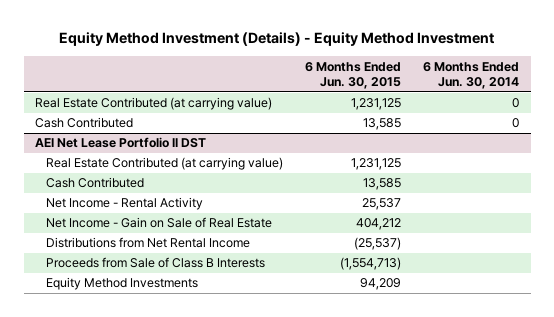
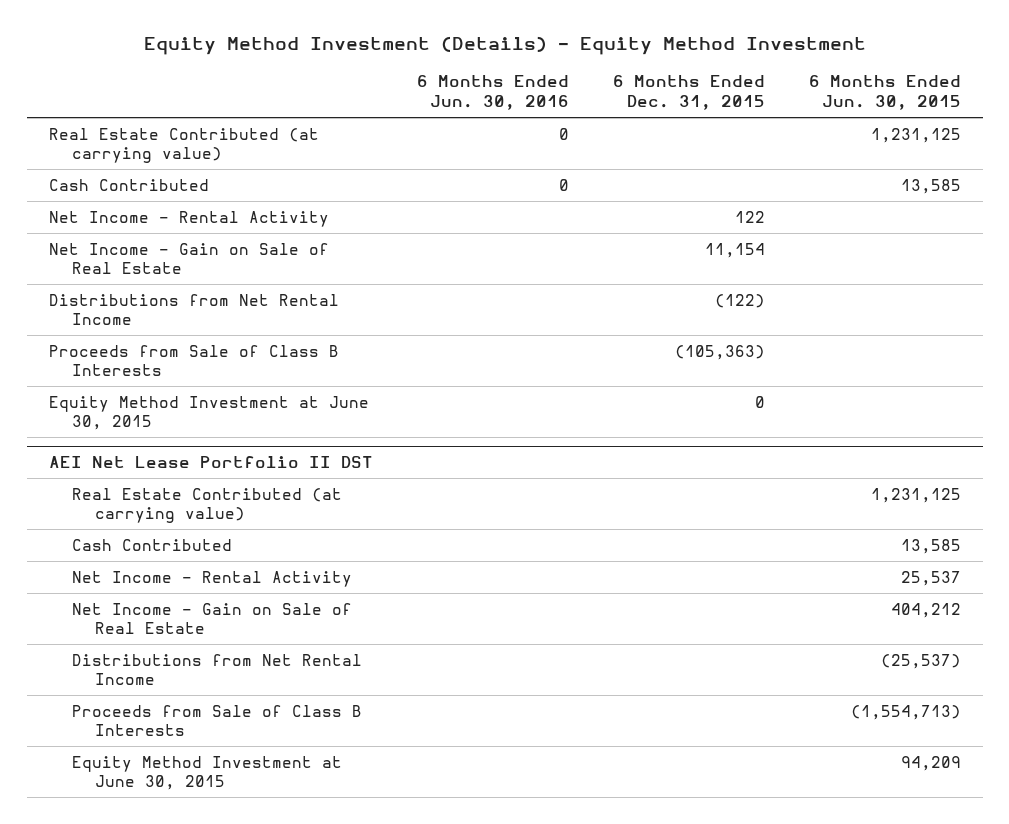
- | 6 Months Ended Jun. 30, 2015 | 6 Months Ended Jun. 30, 2014
+ | 6 Months Ended Jun. 30, 2016 | 6 Months Ended Dec. 31, 2015 | 6 Months Ended Jun. 30, 2015
+ Net Income - Rental Activity | | 122 |
+ Net Income - Gain on Sale of Real Estate | | 11,154 |
+ Distributions from Net Rental Income | | (122) |
+ Proceeds from Sale of Class B Interests | | (105,363) |
+ Equity Method Investment at June 30, 2015 | | 0 |
@ AEI Net Lease Portfolio II DST
- Equity Method Investments | 94,209 |
+ Equity Method Investment at June 30, 2015 | | | 94,209

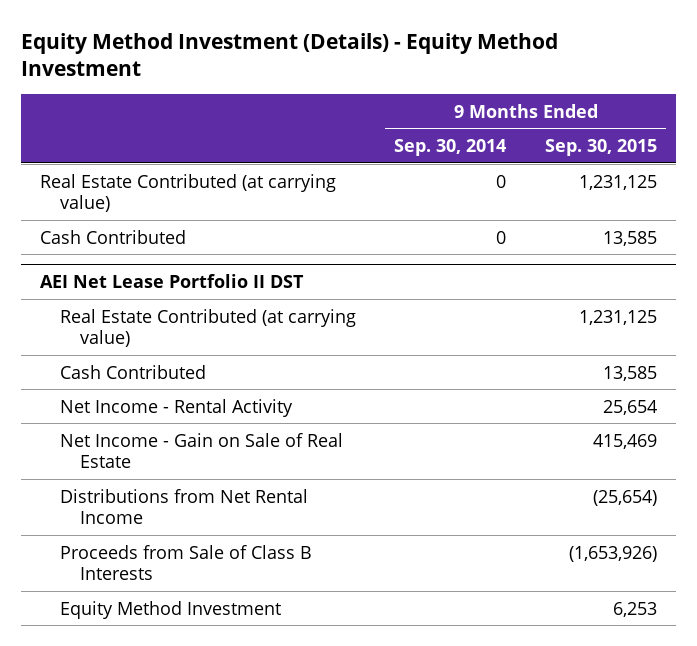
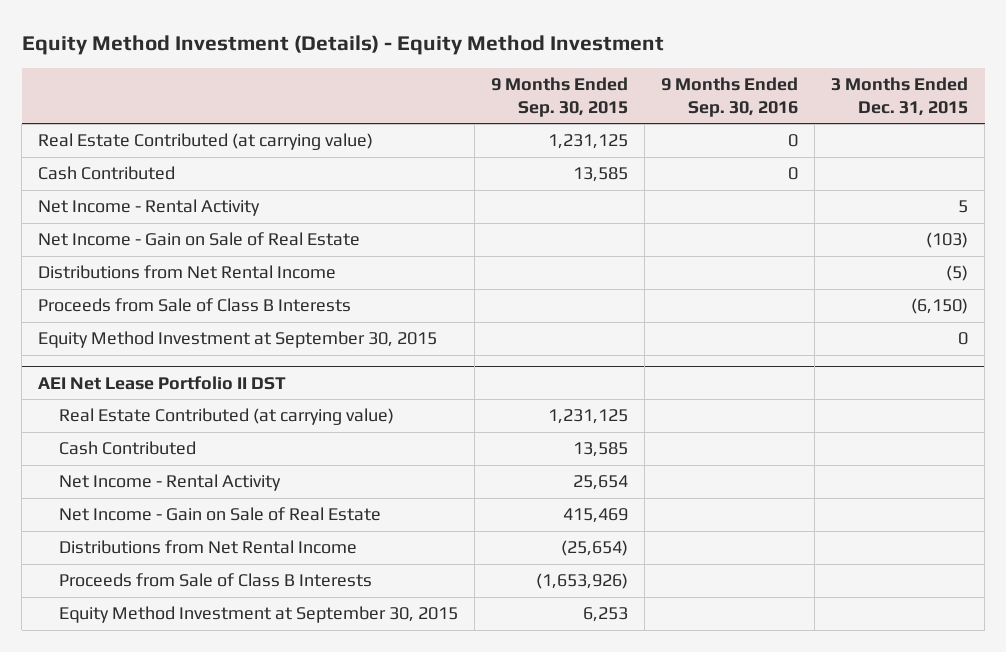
- | 9 Months Ended Sep. 30, 2014 | 9 Months Ended Sep. 30, 2015
+ | 9 Months Ended Sep. 30, 2015 | 9 Months Ended Sep. 30, 2016 | 3 Months Ended Dec. 31, 2015
+ Net Income - Rental Activity | | | 5
+ Net Income - Gain on Sale of Real Estate | | | (103)
+ Distributions from Net Rental Income | | | (5)
+ Proceeds from Sale of Class B Interests | | | (6,150)
+ Equity Method Investment at September 30, 2015 | | | 0
@ AEI Net Lease Portfolio II DST
- Equity Method Investment | | 6,253
+ Equity Method Investment at September 30, 2015 | 6,253 | |

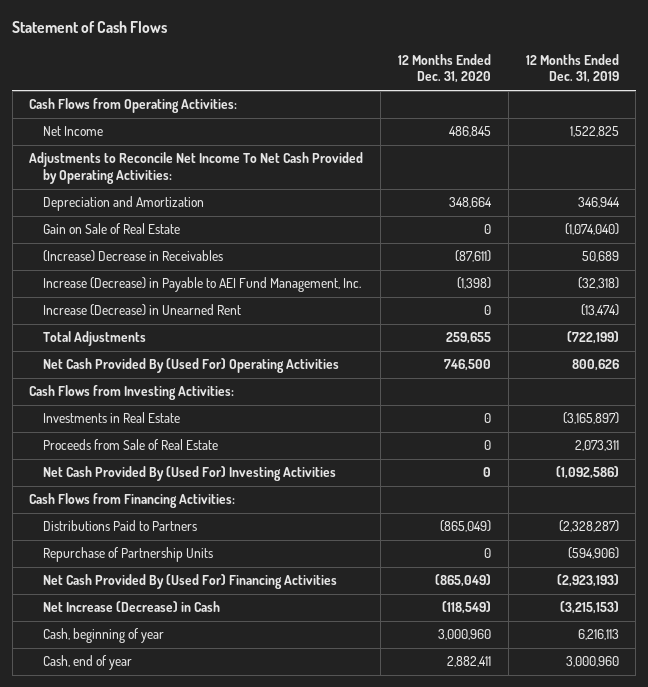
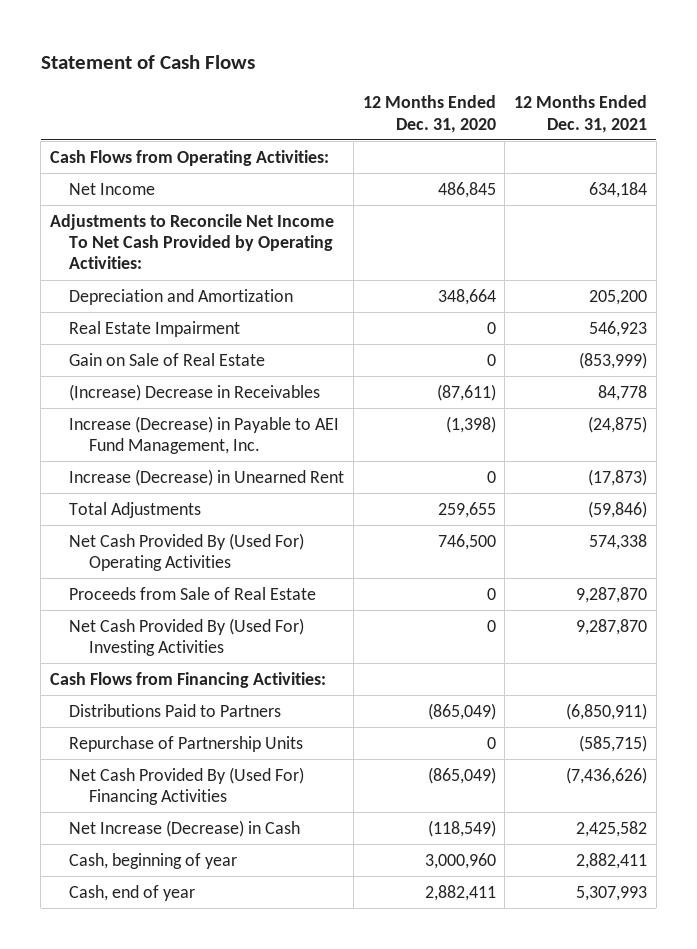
- | 12 Months Ended Dec. 31, 2020 | 12 Months Ended Dec. 31, 2019
+ | 12 Months Ended Dec. 31, 2020 | 12 Months Ended Dec. 31, 2021
+ Real Estate Impairment | 0 | 546,923
- Cash Flows from Investing Activities:
- Investments in Real Estate | 0 | (3,165,897)

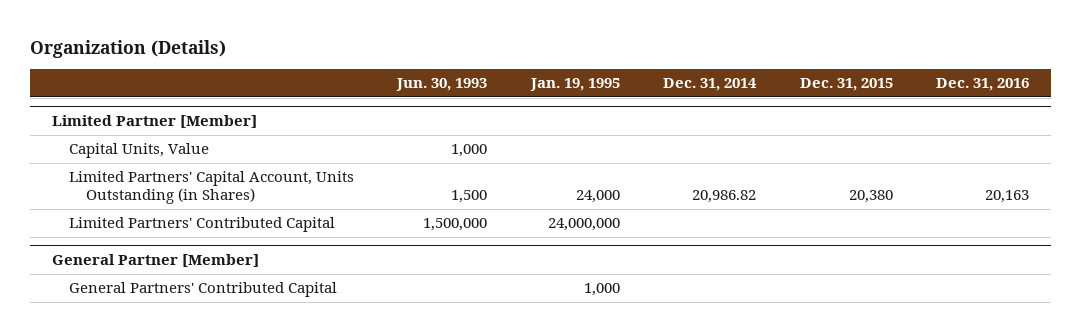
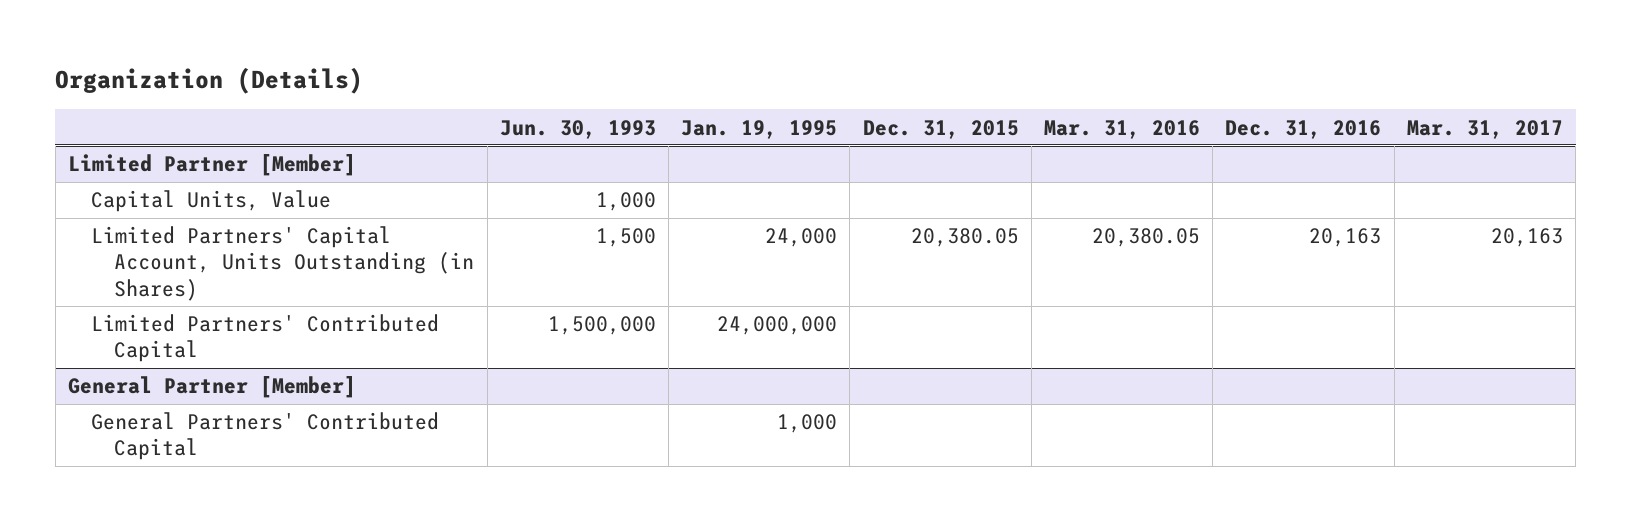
- | Jun. 30, 1993 | Jan. 19, 1995 | Dec. 31, 2014 | Dec. 31, 2015 | Dec. 31, 2016
+ | Jun. 30, 1993 | Jan. 19, 1995 | Dec. 31, 2015 | Mar. 31, 2016 | Dec. 31, 2016 | Mar. 31, 2017
@ Limited Partner [Member]
- Limited Partners' Capital Account, Units Outstanding (in Shares) | 1,500 | 24,000 | 20,986.82 | 20,380 | 20,163
+ Limited Partners' Capital Account, Units Outstanding (in Shares) | 1,500 | 24,000 | 20,380.05 | 20,380.05 | 20,163 | 20,163

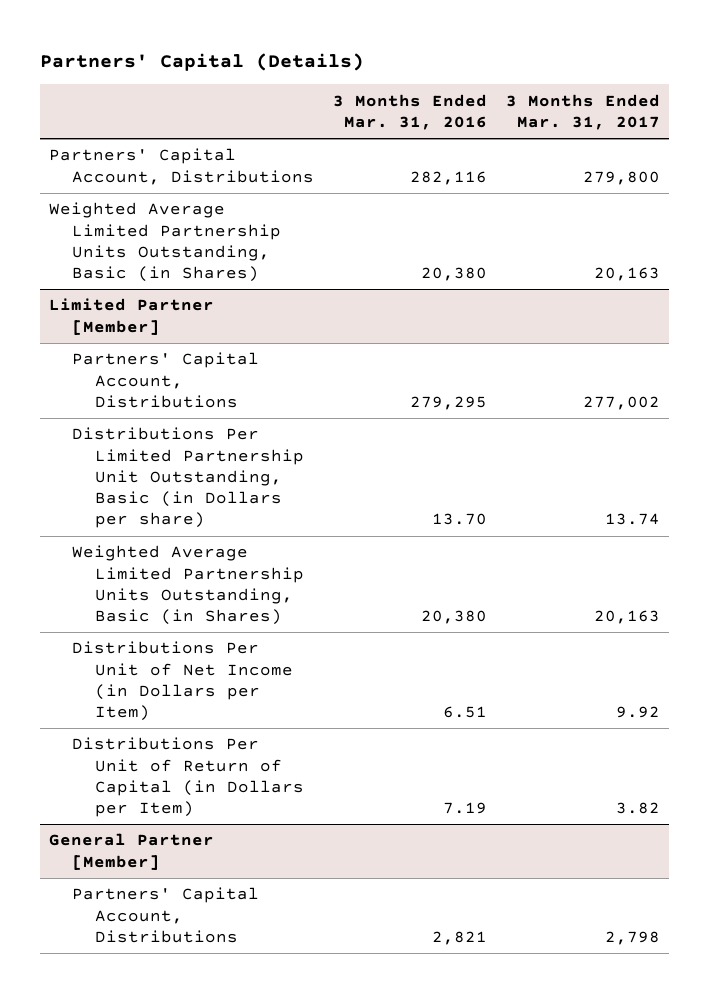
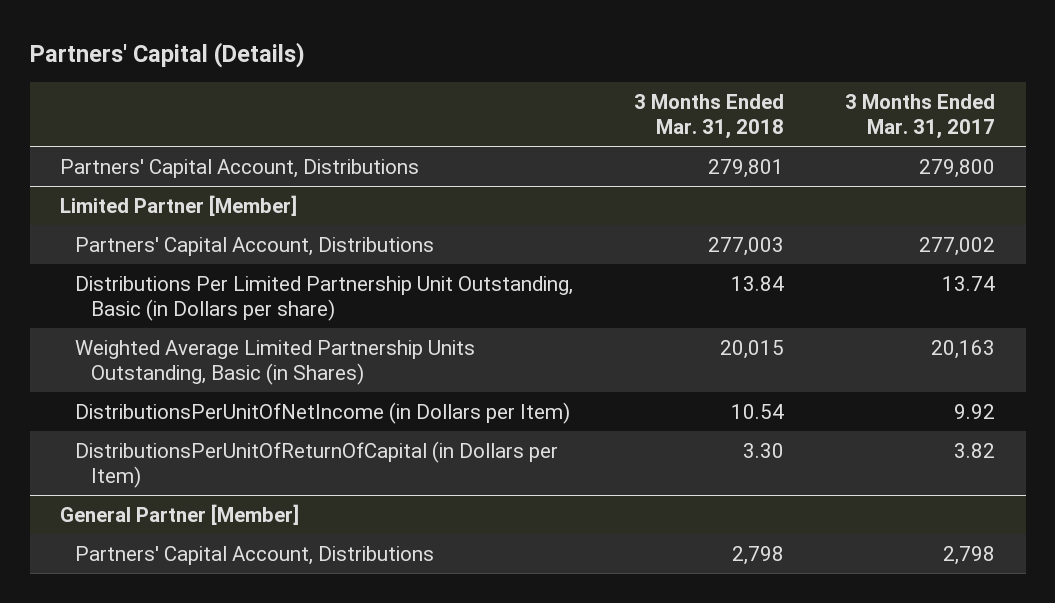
- | 3 Months Ended Mar. 31, 2016 | 3 Months Ended Mar. 31, 2017
+ | 3 Months Ended Mar. 31, 2018 | 3 Months Ended Mar. 31, 2017
- Weighted Average Limited Partnership Units Outstanding, Basic (in Shares) | 20,380 | 20,163
@ Limited Partner [Member]
- Distributions Per Unit of Net Income (in Dollars per Item) | 6.51 | 9.92
- Distributions Per Unit of Return of Capital (in Dollars per Item) | 7.19 | 3.82
+ DistributionsPerUnitOfNetIncome (in Dollars per Item) | 10.54 | 9.92
+ DistributionsPerUnitOfReturnOfCapital (in Dollars per Item) | 3.30 | 3.82

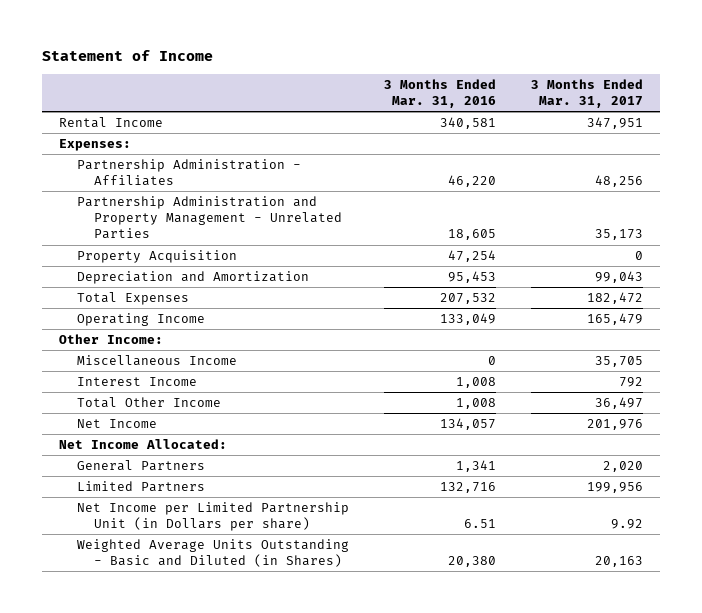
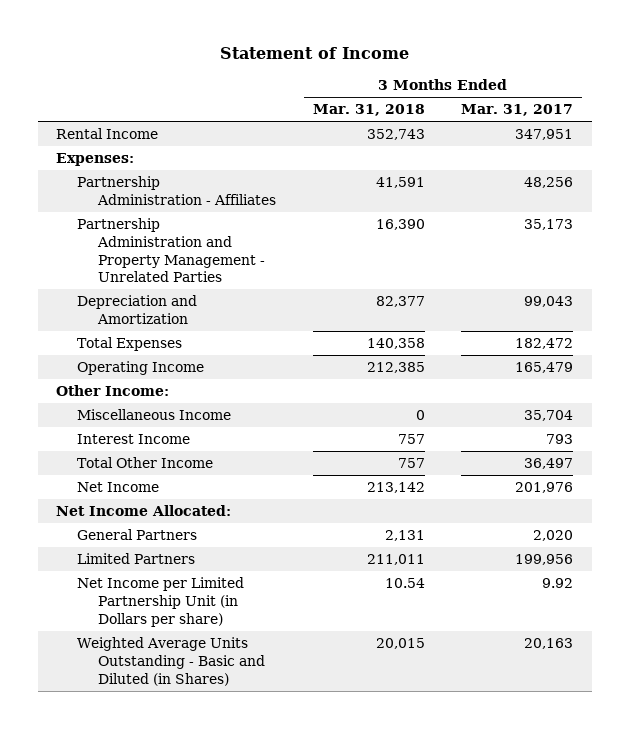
- | 3 Months Ended Mar. 31, 2016 | 3 Months Ended Mar. 31, 2017
+ | 3 Months Ended Mar. 31, 2018 | 3 Months Ended Mar. 31, 2017
- Property Acquisition | 47,254 | 0
- Miscellaneous Income | 0 | 35,705
- Interest Income | 1,008 | 792
+ Miscellaneous Income | 0 | 35,704
+ Interest Income | 757 | 793

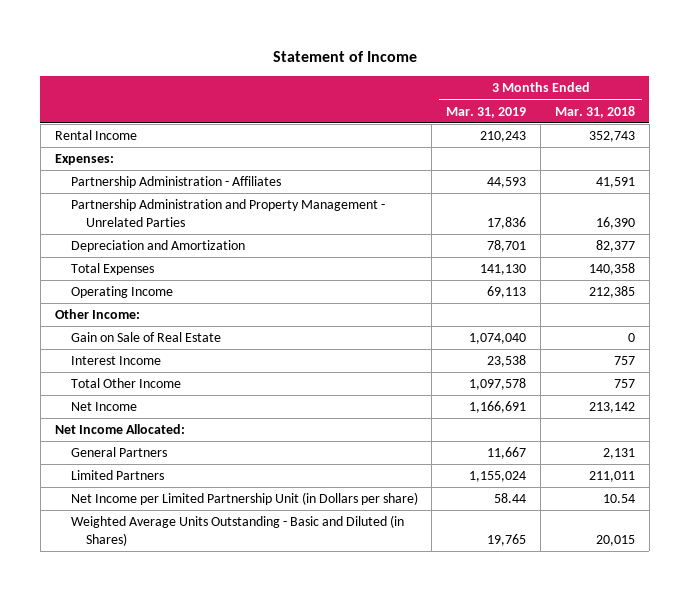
- | 3 Months Ended Mar. 31, 2018 | 3 Months Ended Mar. 31, 2017
+ | 3 Months Ended Mar. 31, 2019 | 3 Months Ended Mar. 31, 2018
- Miscellaneous Income | 0 | 35,704
+ Gain on Sale of Real Estate | 1,074,040 | 0

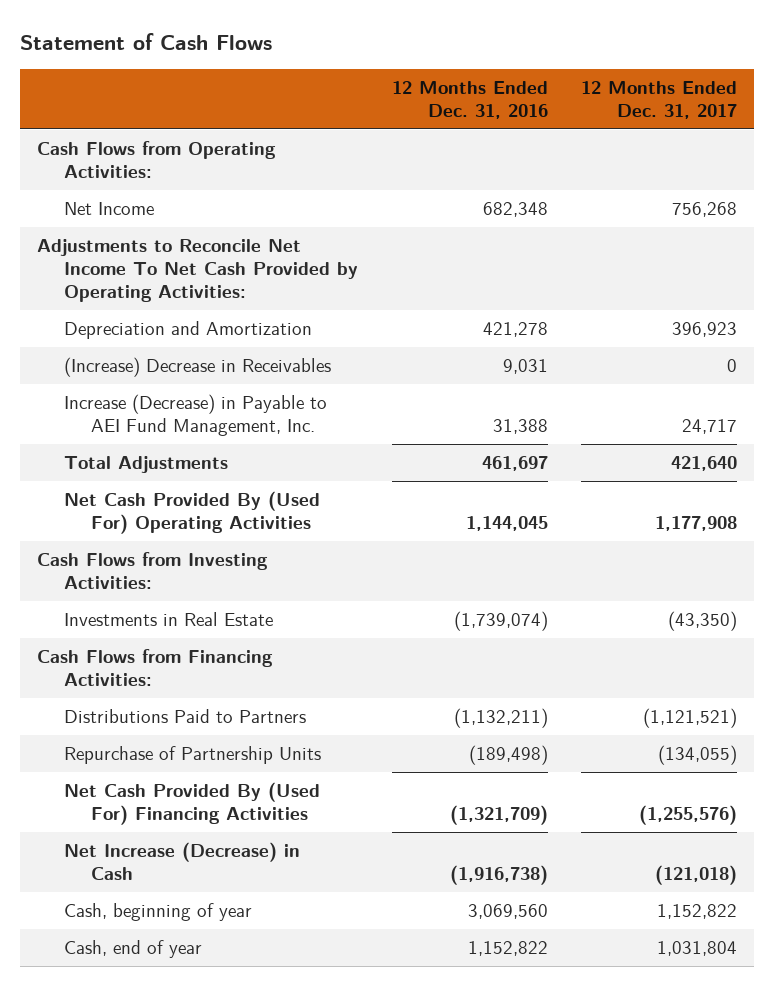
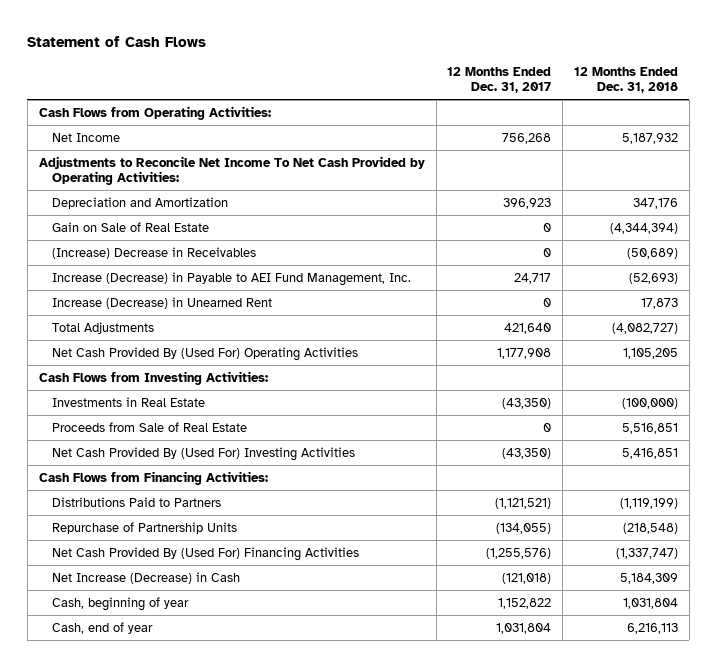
- | 12 Months Ended Dec. 31, 2016 | 12 Months Ended Dec. 31, 2017
+ | 12 Months Ended Dec. 31, 2017 | 12 Months Ended Dec. 31, 2018
+ Gain on Sale of Real Estate | 0 | (4,344,394)
+ Increase (Decrease) in Unearned Rent | 0 | 17,873
+ Proceeds from Sale of Real Estate | 0 | 5,516,851
+ Net Cash Provided By (Used For) Investing Activities | (43,350) | 5,416,851

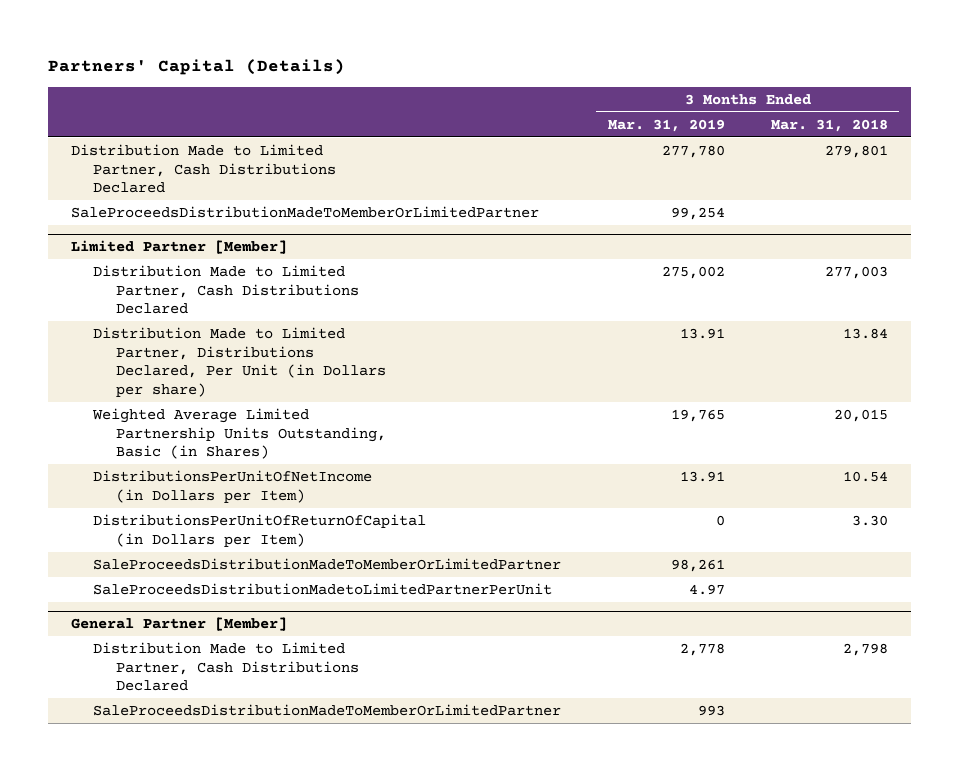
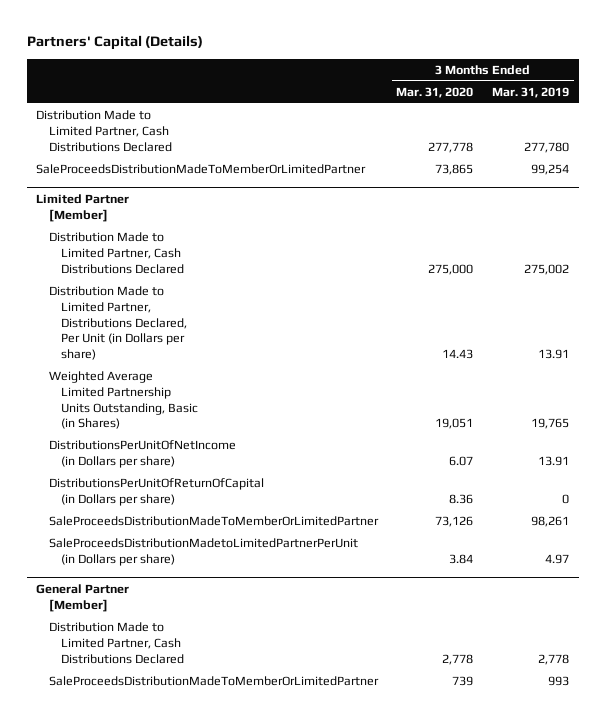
- | 3 Months Ended Mar. 31, 2019 | 3 Months Ended Mar. 31, 2018
+ | 3 Months Ended Mar. 31, 2020 | 3 Months Ended Mar. 31, 2019
@ Limited Partner [Member]
- DistributionsPerUnitOfNetIncome (in Dollars per Item) | 13.91 | 10.54
- DistributionsPerUnitOfReturnOfCapital (in Dollars per Item) | 0 | 3.30
+ DistributionsPerUnitOfNetIncome (in Dollars per share) | 6.07 | 13.91
+ DistributionsPerUnitOfReturnOfCapital (in Dollars per share) | 8.36 | 0
- SaleProceedsDistributionMadetoLimitedPartnerPerUnit | 4.97 |
+ SaleProceedsDistributionMadetoLimitedPartnerPerUnit (in Dollars per share) | 3.84 | 4.97

